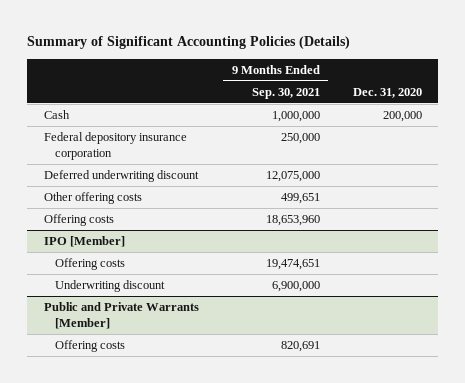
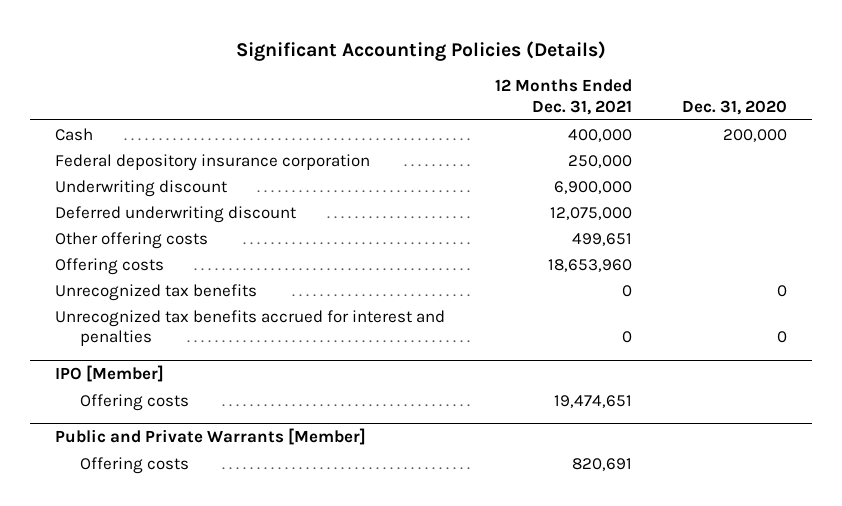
- Summary of Significant Accounting Policies (Details)
+ Significant Accounting Policies (Details)
- | 9 Months Ended Sep. 30, 2021 | Dec. 31, 2020
+ | 12 Months Ended Dec. 31, 2021 | Dec. 31, 2020
+ Underwriting discount | 6,900,000 |
+ Unrecognized tax benefits | 0 | 0
+ Unrecognized tax benefits accrued for interest and penalties | 0 | 0
@ IPO [Member]
- Underwriting discount | 6,900,000 |

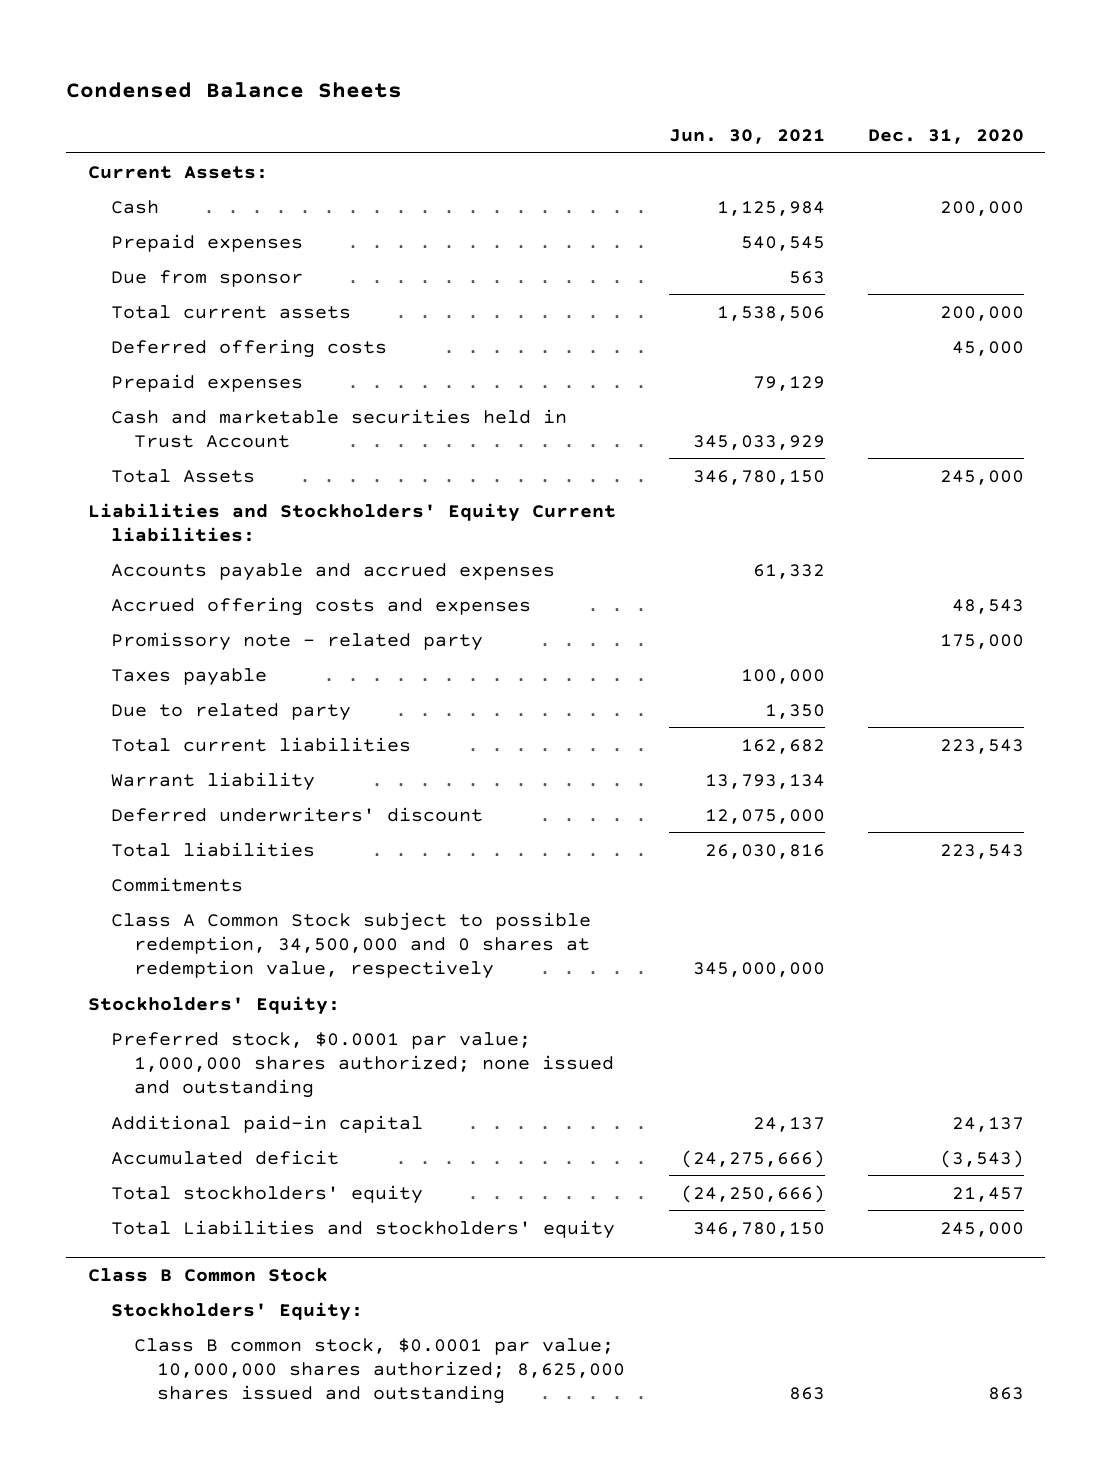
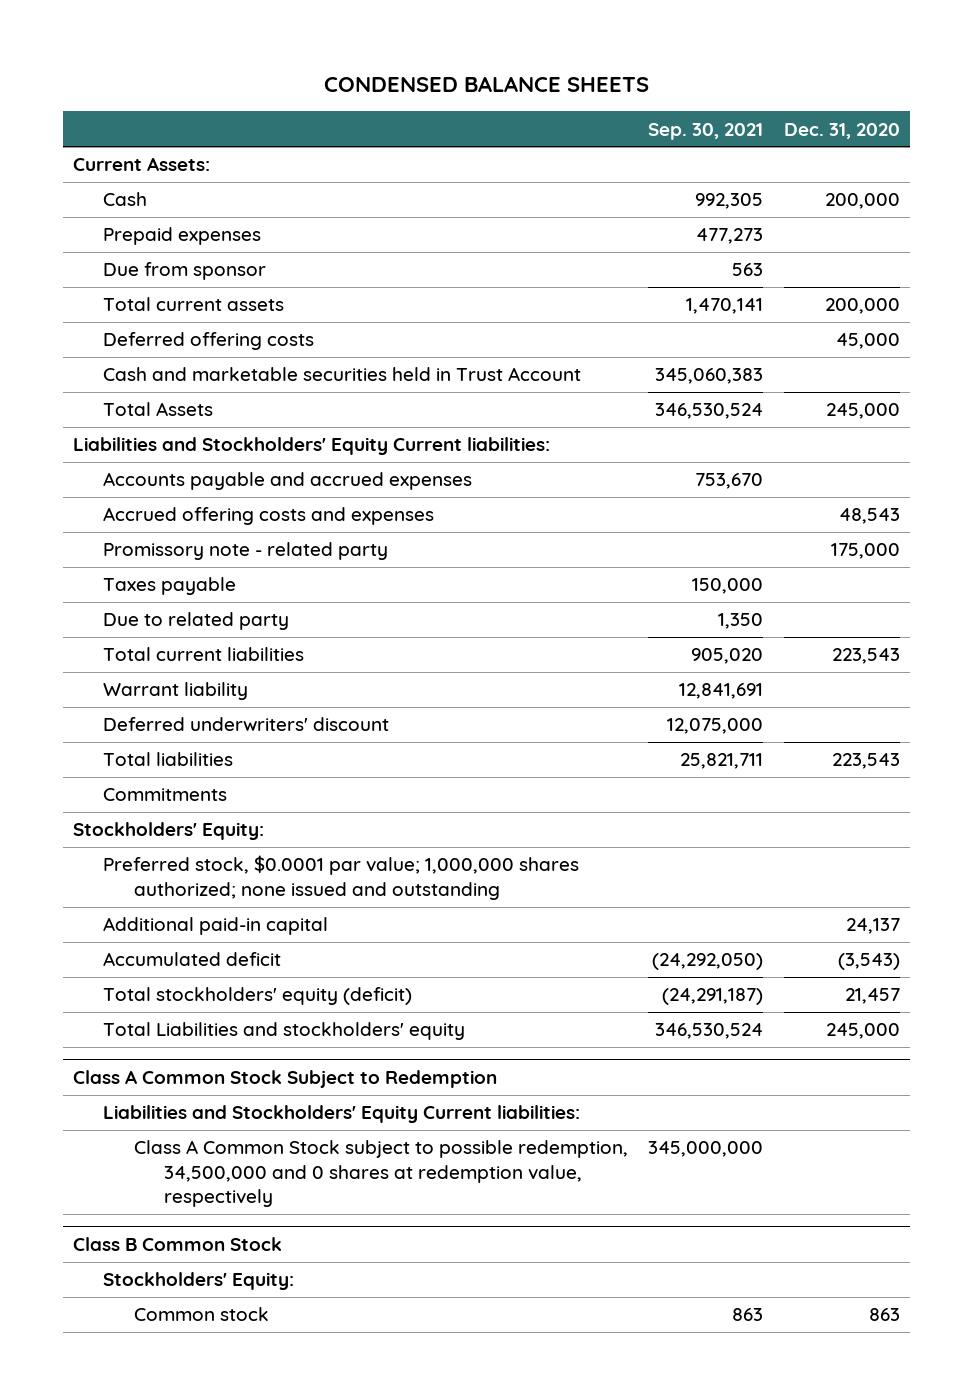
- Condensed Balance Sheets
+ CONDENSED BALANCE SHEETS
- | Jun. 30, 2021 | Dec. 31, 2020
+ | Sep. 30, 2021 | Dec. 31, 2020
- Prepaid expenses | 79,129 |
- Class A Common Stock subject to possible redemption, 34,500,000 and 0 shares at redemption value, respectively | 345,000,000 |
- Total stockholders' equity | (24,250,666) | 21,457
+ Total stockholders' equity (deficit) | (24,291,187) | 21,457
+ Class A Common Stock Subject to Redemption
+ Liabilities and Stockholders' Equity Current liabilities:
+ Class A Common Stock subject to possible redemption, 34,500,000 and 0 shares at redemption value, respectively | 345,000,000 |
@ Class B Common Stock
- Class B common stock, $0.0001 par value; 10,000,000 shares authorized; 8,625,000 shares issued and outstanding | 863 | 863
+ Common stock | 863 | 863

